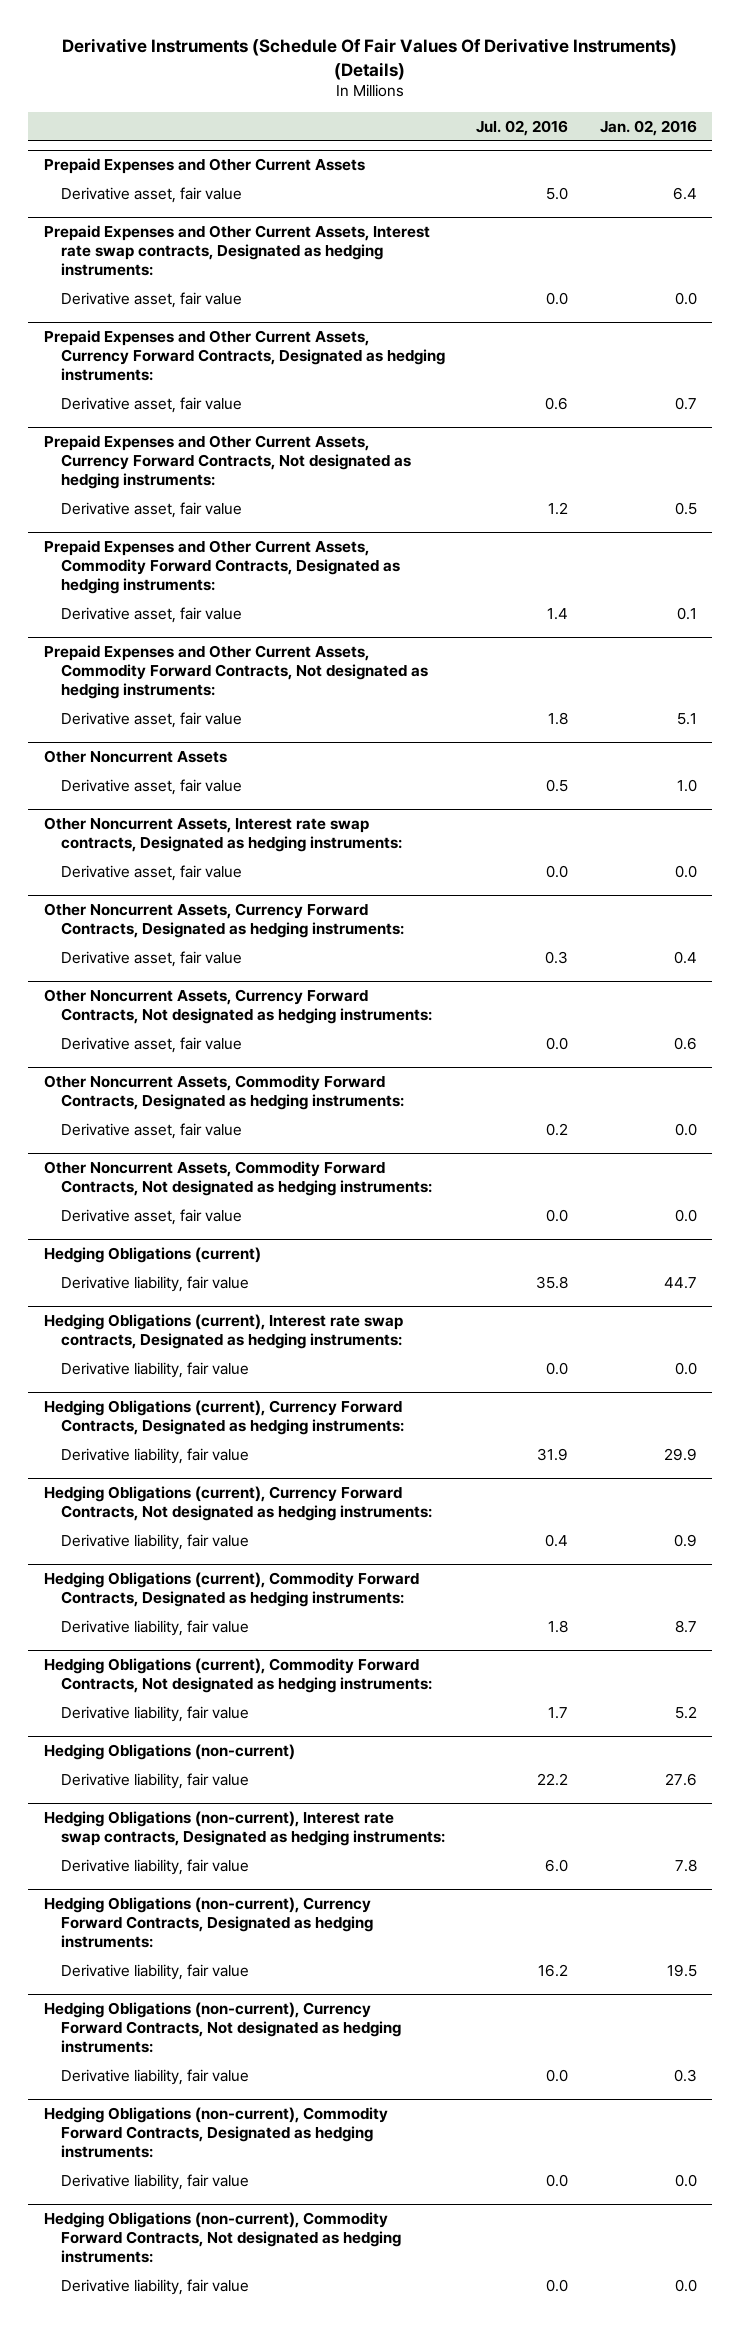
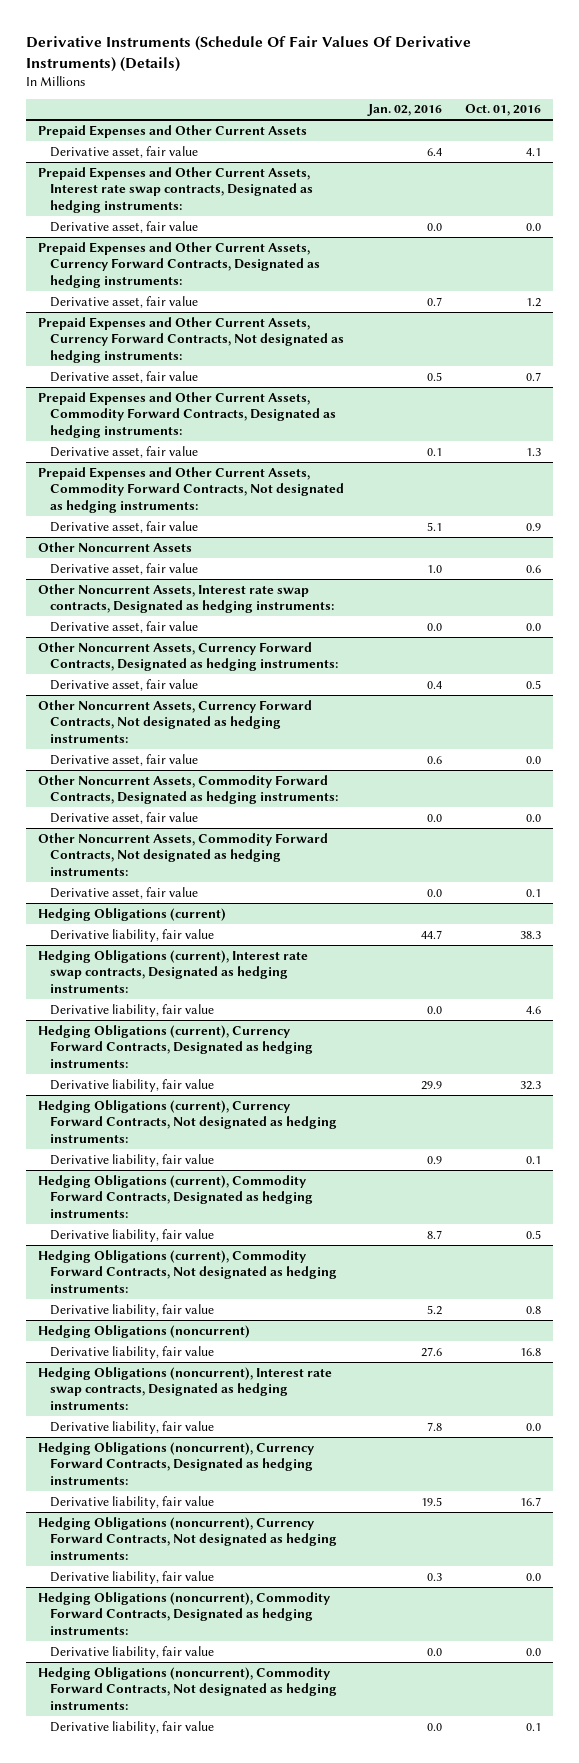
- | Jul. 02, 2016 | Jan. 02, 2016
+ | Jan. 02, 2016 | Oct. 01, 2016
- Hedging Obligations (non-current)
+ Hedging Obligations (noncurrent)
- Hedging Obligations (non-current), Interest rate swap contracts, Designated as hedging instruments:
+ Hedging Obligations (noncurrent), Interest rate swap contracts, Designated as hedging instruments:
- Hedging Obligations (non-current), Currency Forward Contracts, Designated as hedging instruments:
+ Hedging Obligations (noncurrent), Currency Forward Contracts, Designated as hedging instruments:
- Hedging Obligations (non-current), Currency Forward Contracts, Not designated as hedging instruments:
+ Hedging Obligations (noncurrent), Currency Forward Contracts, Not designated as hedging instruments:
- Hedging Obligations (non-current), Commodity Forward Contracts, Designated as hedging instruments:
+ Hedging Obligations (noncurrent), Commodity Forward Contracts, Designated as hedging instruments:
- Hedging Obligations (non-current), Commodity Forward Contracts, Not designated as hedging instruments:
+ Hedging Obligations (noncurrent), Commodity Forward Contracts, Not designated as hedging instruments:

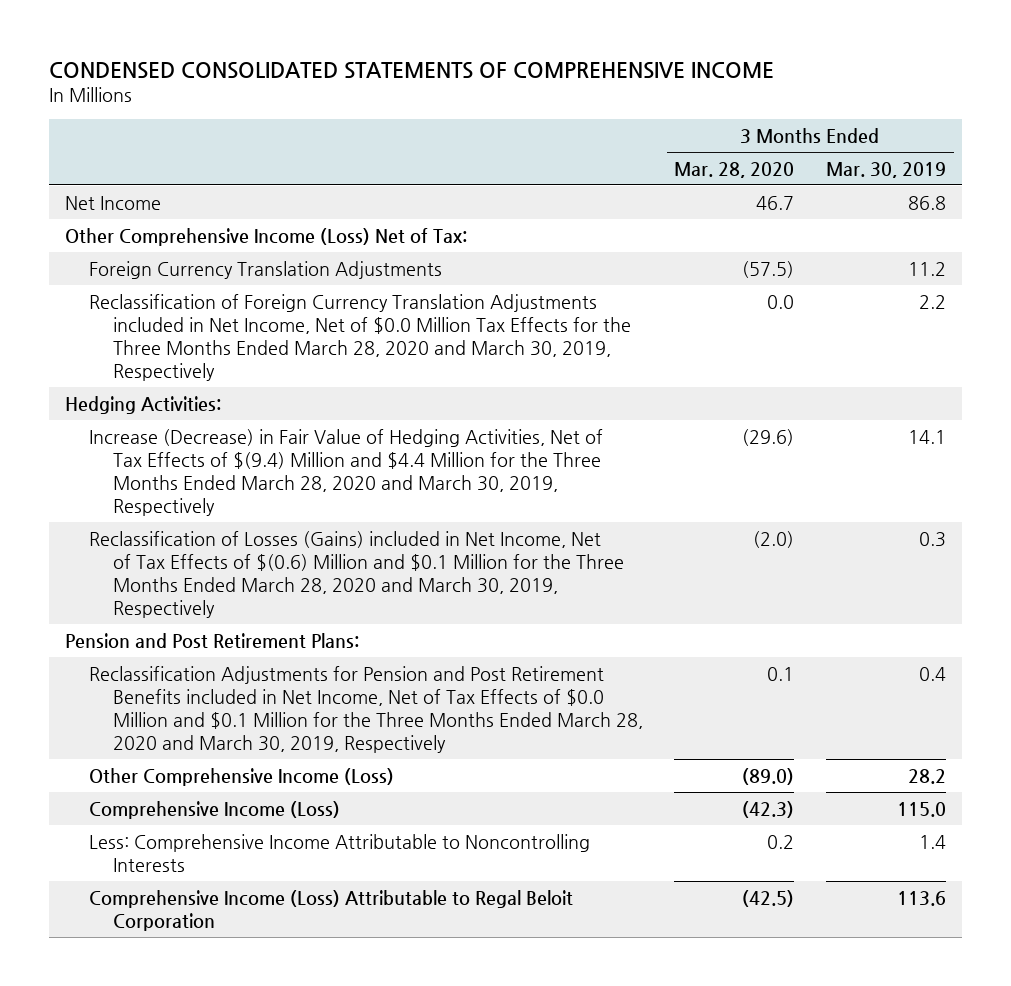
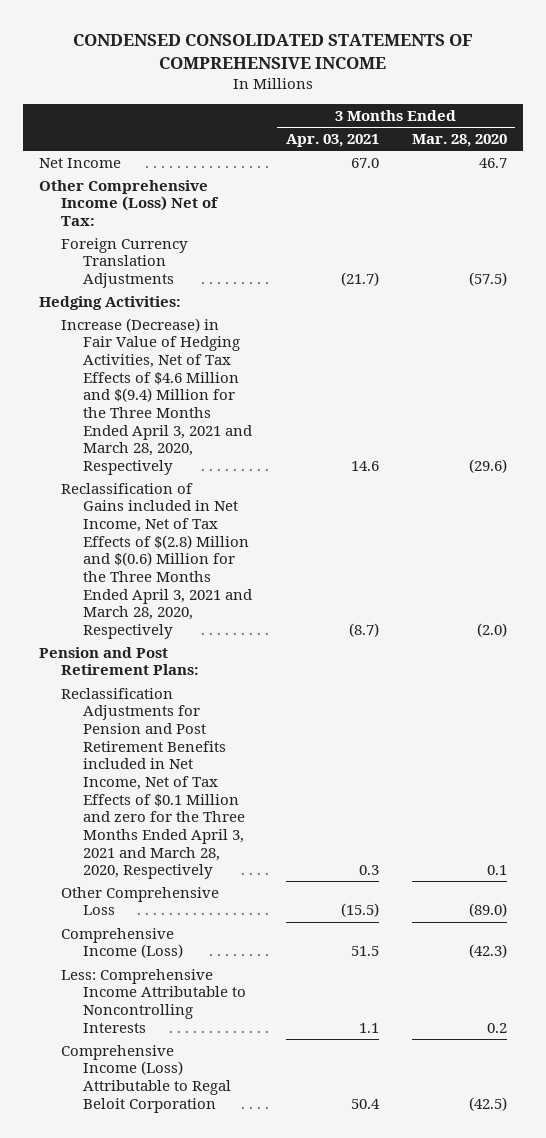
- | 3 Months Ended Mar. 28, 2020 | 3 Months Ended Mar. 30, 2019
+ | 3 Months Ended Apr. 03, 2021 | 3 Months Ended Mar. 28, 2020
- Reclassification of Foreign Currency Translation Adjustments included in Net Income, Net of $0.0 Million Tax Effects for the Three Months Ended March 28, 2020 and March 30, 2019, Respectively | 0.0 | 2.2
- Increase (Decrease) in Fair Value of Hedging Activities, Net of Tax Effects of $(9.4) Million and $4.4 Million for the Three Months Ended March 28, 2020 and March 30, 2019, Respectively | (29.6) | 14.1
- Reclassification of Losses (Gains) included in Net Income, Net of Tax Effects of $(0.6) Million and $0.1 Million for the Three Months Ended March 28, 2020 and March 30, 2019, Respectively | (2.0) | 0.3
+ Increase (Decrease) in Fair Value of Hedging Activities, Net of Tax Effects of $4.6 Million and $(9.4) Million for the Three Months Ended April 3, 2021 and March 28, 2020, Respectively | 14.6 | (29.6)
+ Reclassification of Gains included in Net Income, Net of Tax Effects of $(2.8) Million and $(0.6) Million for the Three Months Ended April 3, 2021 and March 28, 2020, Respectively | (8.7) | (2.0)
- Reclassification Adjustments for Pension and Post Retirement Benefits included in Net Income, Net of Tax Effects of $0.0 Million and $0.1 Million for the Three Months Ended March 28, 2020 and March 30, 2019, Respectively | 0.1 | 0.4
- Other Comprehensive Income (Loss) | (89.0) | 28.2
+ Reclassification Adjustments for Pension and Post Retirement Benefits included in Net Income, Net of Tax Effects of $0.1 Million and zero for the Three Months Ended April 3, 2021 and March 28, 2020, Respectively | 0.3 | 0.1
+ Other Comprehensive Loss | (15.5) | (89.0)

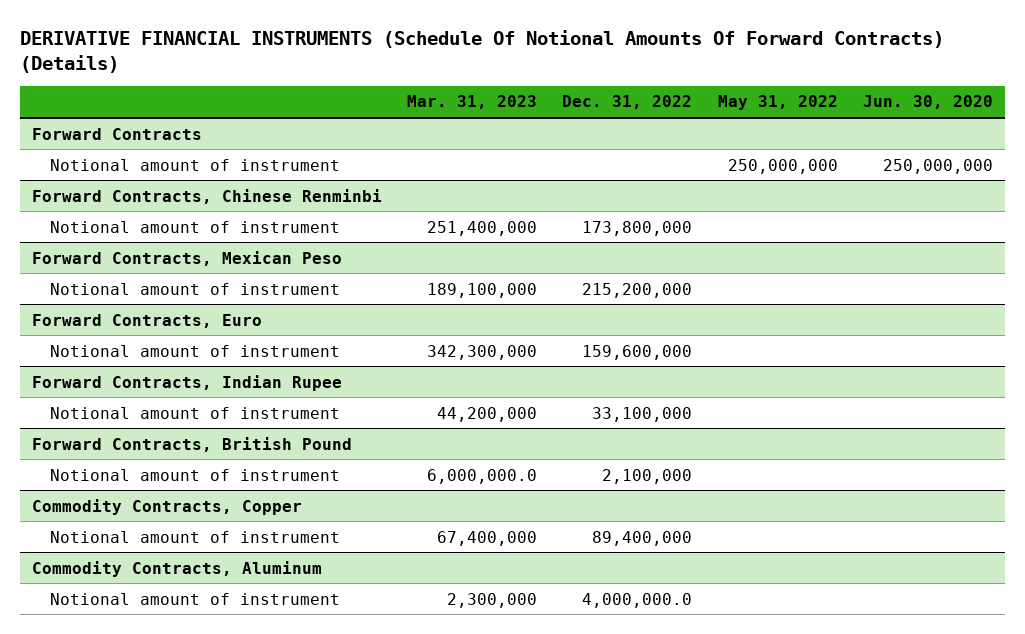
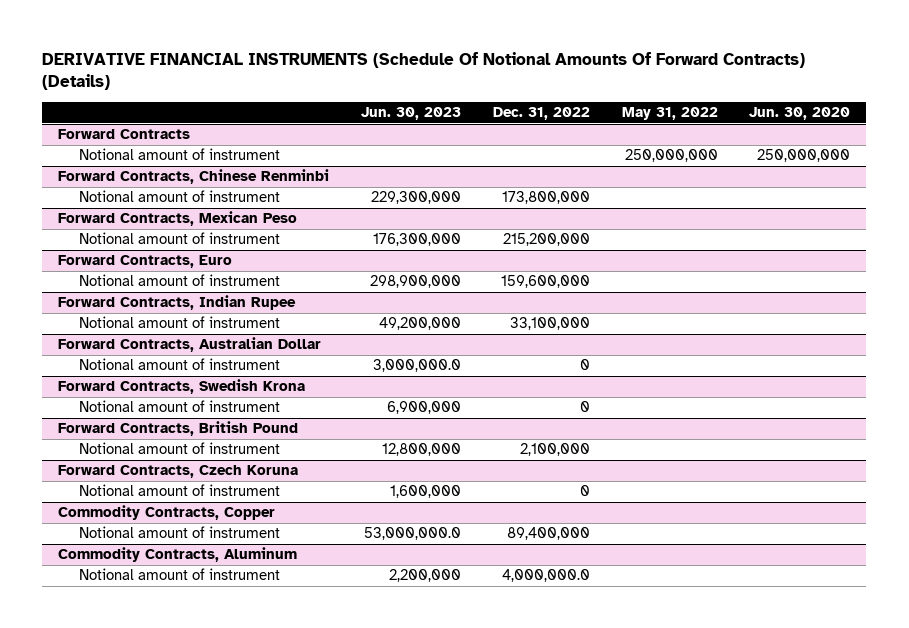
- | Mar. 31, 2023 | Dec. 31, 2022 | May 31, 2022 | Jun. 30, 2020
+ | Jun. 30, 2023 | Dec. 31, 2022 | May 31, 2022 | Jun. 30, 2020
+ Forward Contracts, Australian Dollar
+ Notional amount of instrument | 3,000,000.0 | 0 | |
+ Forward Contracts, Swedish Krona
+ Notional amount of instrument | 6,900,000 | 0 | |
+ Forward Contracts, Czech Koruna
+ Notional amount of instrument | 1,600,000 | 0 | |

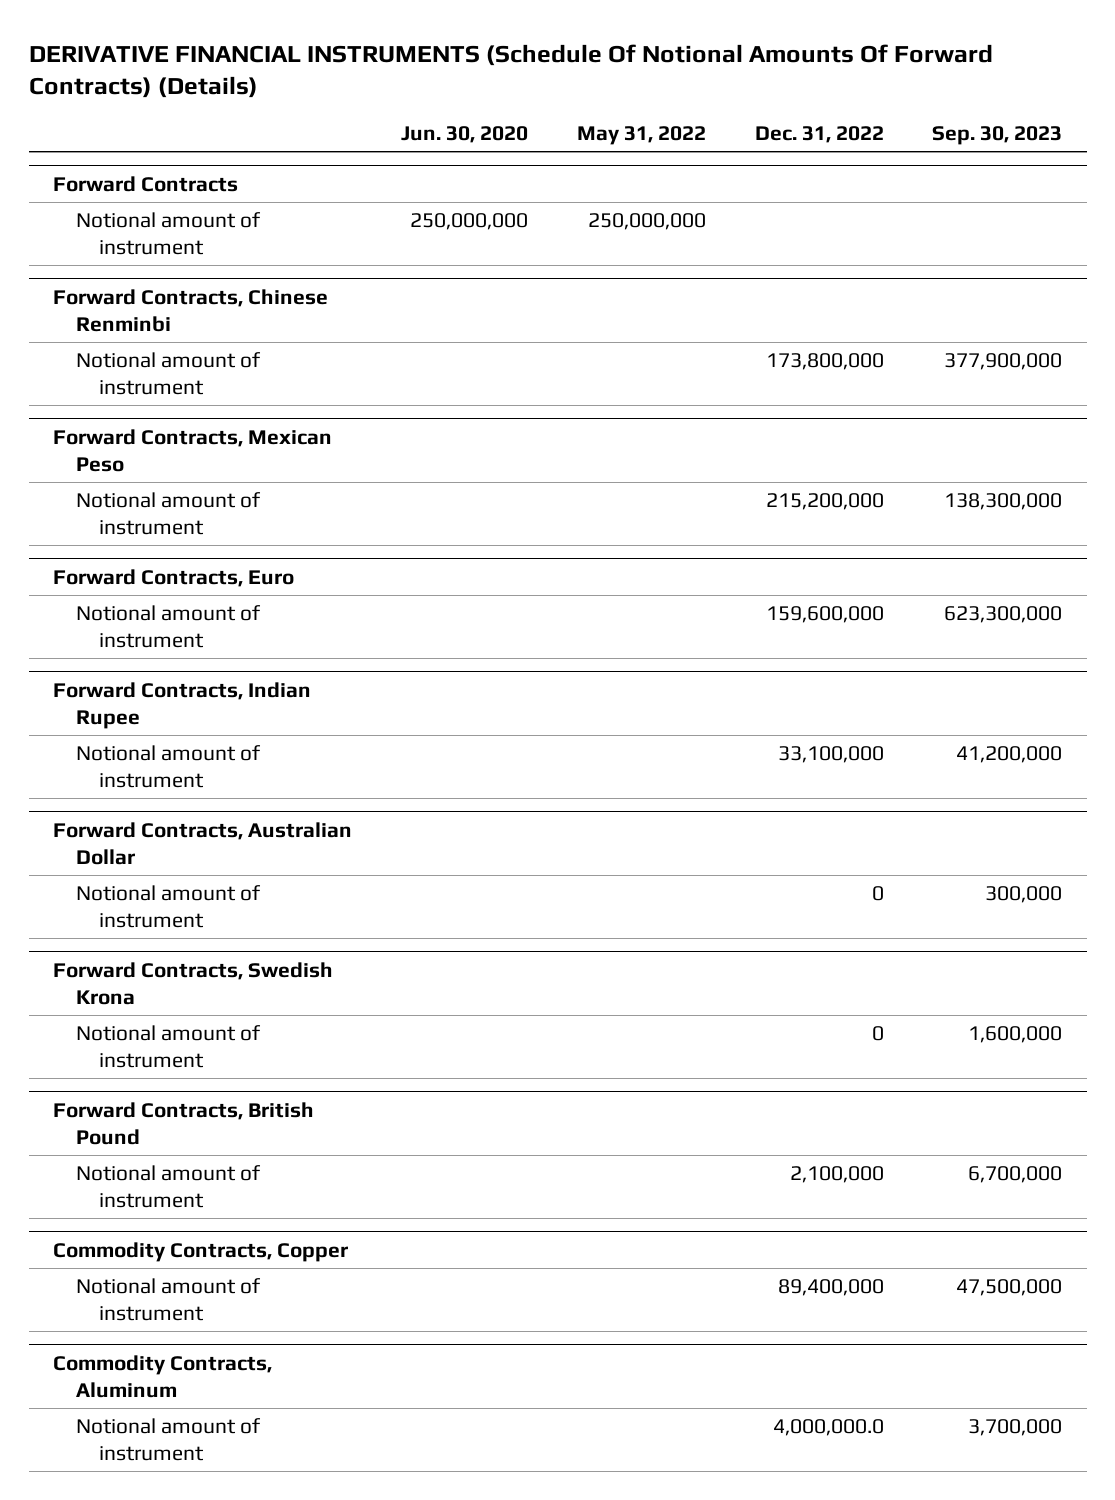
- | Jun. 30, 2023 | Dec. 31, 2022 | May 31, 2022 | Jun. 30, 2020
+ | Jun. 30, 2020 | May 31, 2022 | Dec. 31, 2022 | Sep. 30, 2023
- Forward Contracts, Czech Koruna
- Notional amount of instrument | 1,600,000 | 0 | |

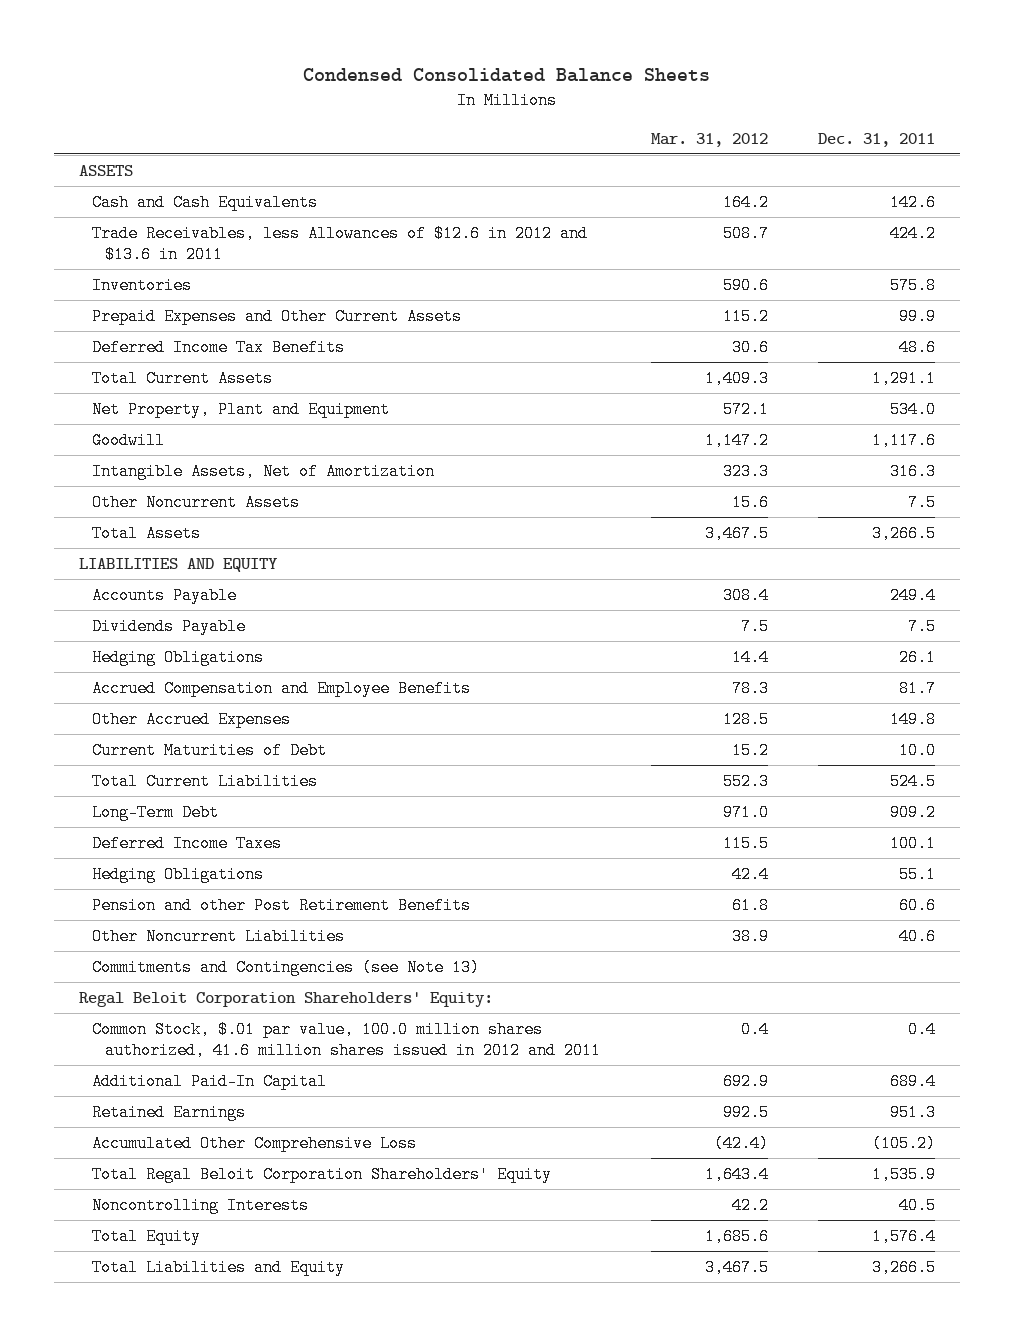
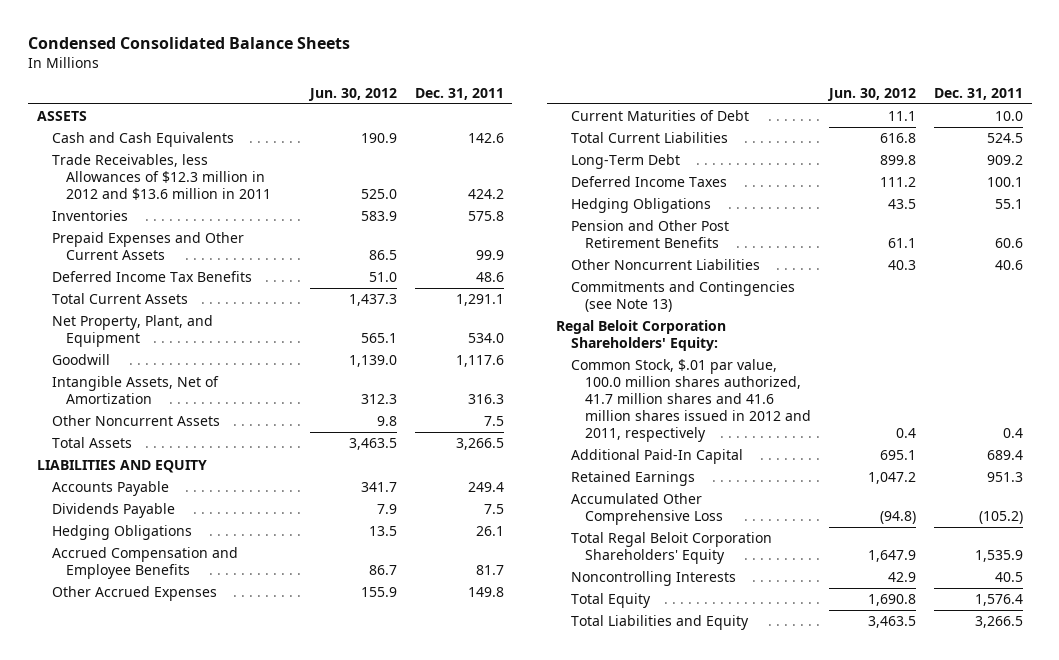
- | Mar. 31, 2012 | Dec. 31, 2011
+ | Jun. 30, 2012 | Dec. 31, 2011
- Trade Receivables, less Allowances of $12.6 in 2012 and $13.6 in 2011 | 508.7 | 424.2
+ Trade Receivables, less Allowances of $12.3 million in 2012 and $13.6 million in 2011 | 525.0 | 424.2
- Net Property, Plant and Equipment | 572.1 | 534.0
+ Net Property, Plant, and Equipment | 565.1 | 534.0
- Pension and other Post Retirement Benefits | 61.8 | 60.6
+ Pension and Other Post Retirement Benefits | 61.1 | 60.6
- Common Stock, $.01 par value, 100.0 million shares authorized, 41.6 million shares issued in 2012 and 2011 | 0.4 | 0.4
+ Common Stock, $.01 par value, 100.0 million shares authorized, 41.7 million shares and 41.6 million shares issued in 2012 and 2011, respectively | 0.4 | 0.4

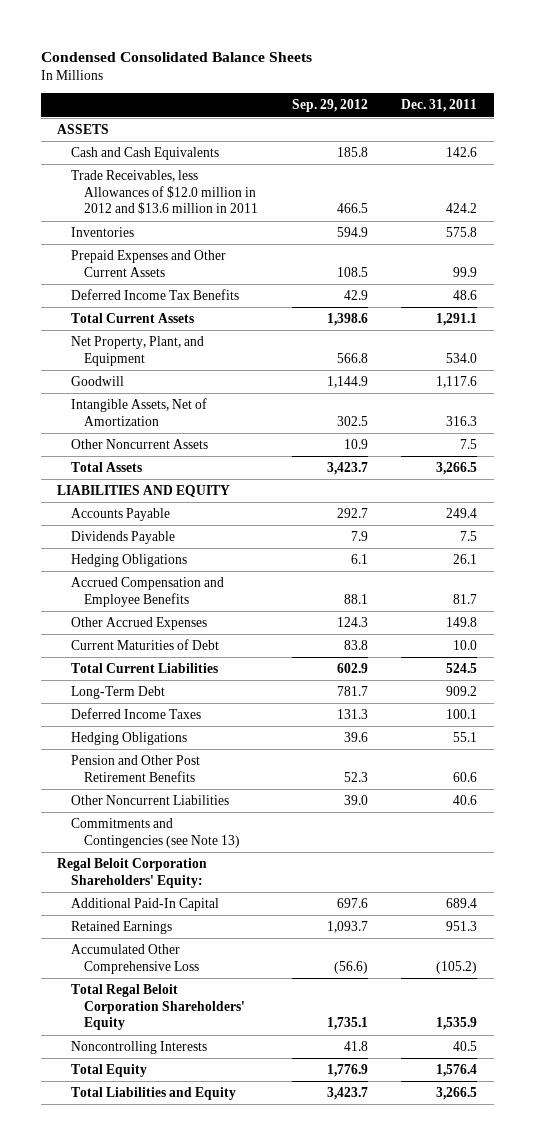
- | Jun. 30, 2012 | Dec. 31, 2011
+ | Sep. 29, 2012 | Dec. 31, 2011
- Trade Receivables, less Allowances of $12.3 million in 2012 and $13.6 million in 2011 | 525.0 | 424.2
+ Trade Receivables, less Allowances of $12.0 million in 2012 and $13.6 million in 2011 | 466.5 | 424.2
- Common Stock, $.01 par value, 100.0 million shares authorized, 41.7 million shares and 41.6 million shares issued in 2012 and 2011, respectively | 0.4 | 0.4

